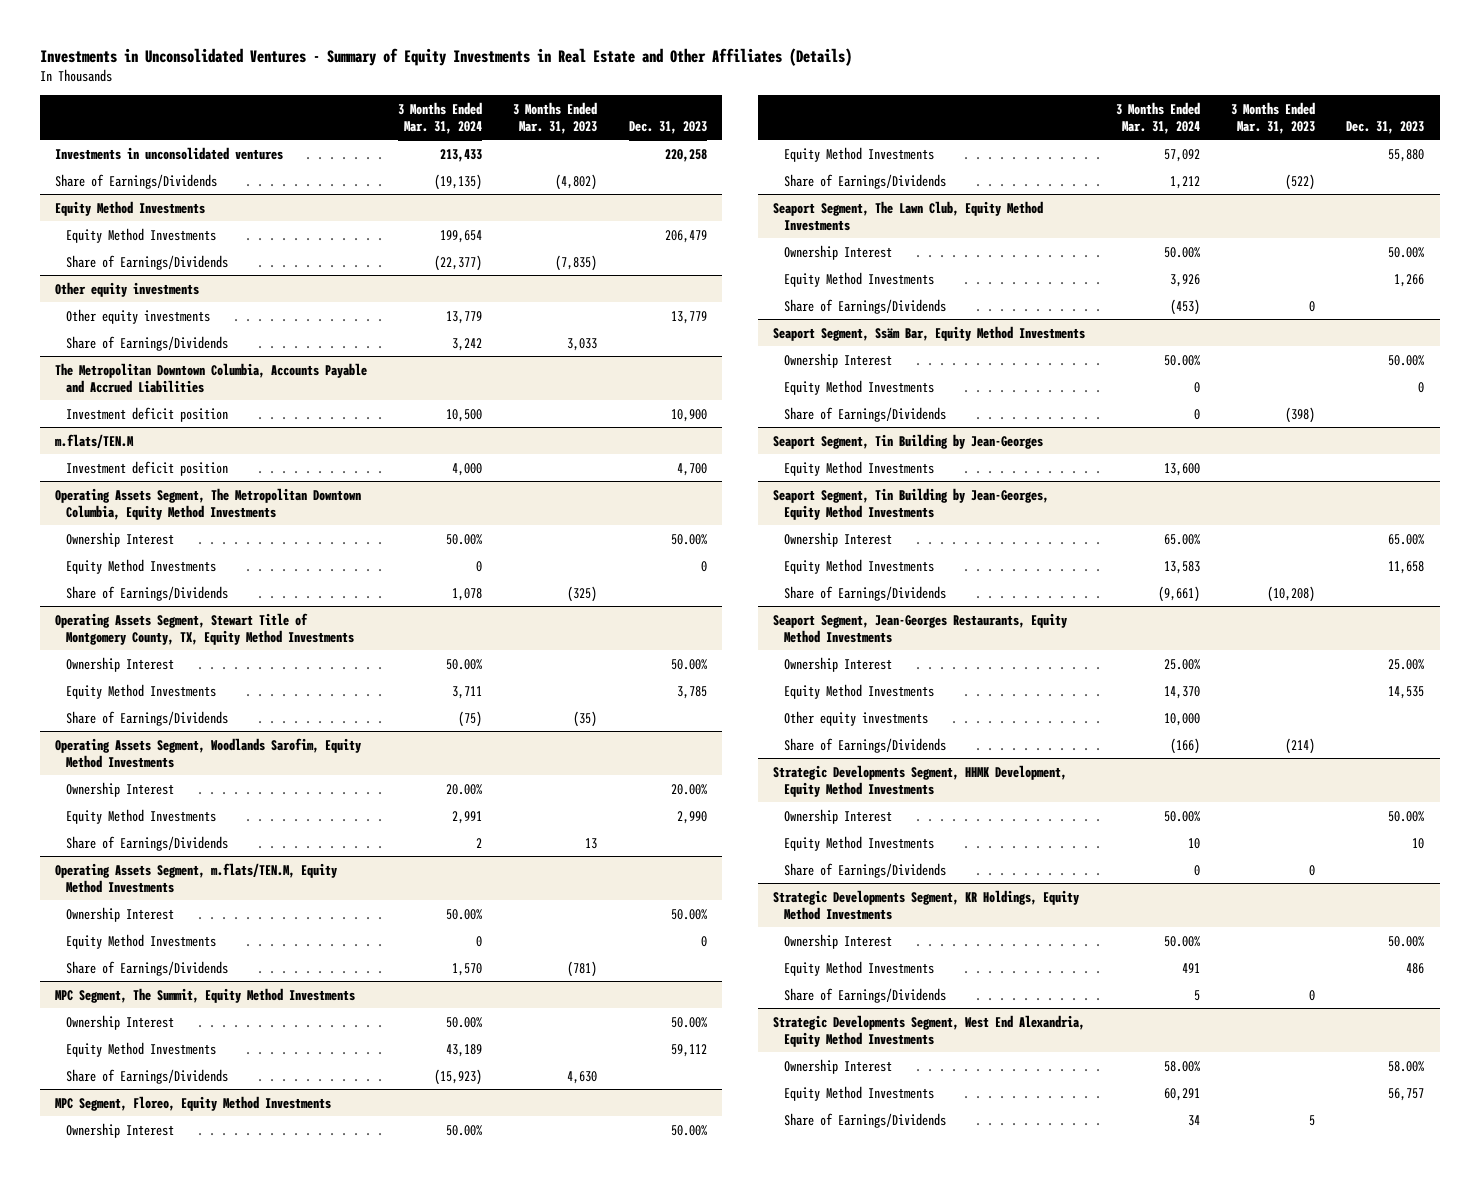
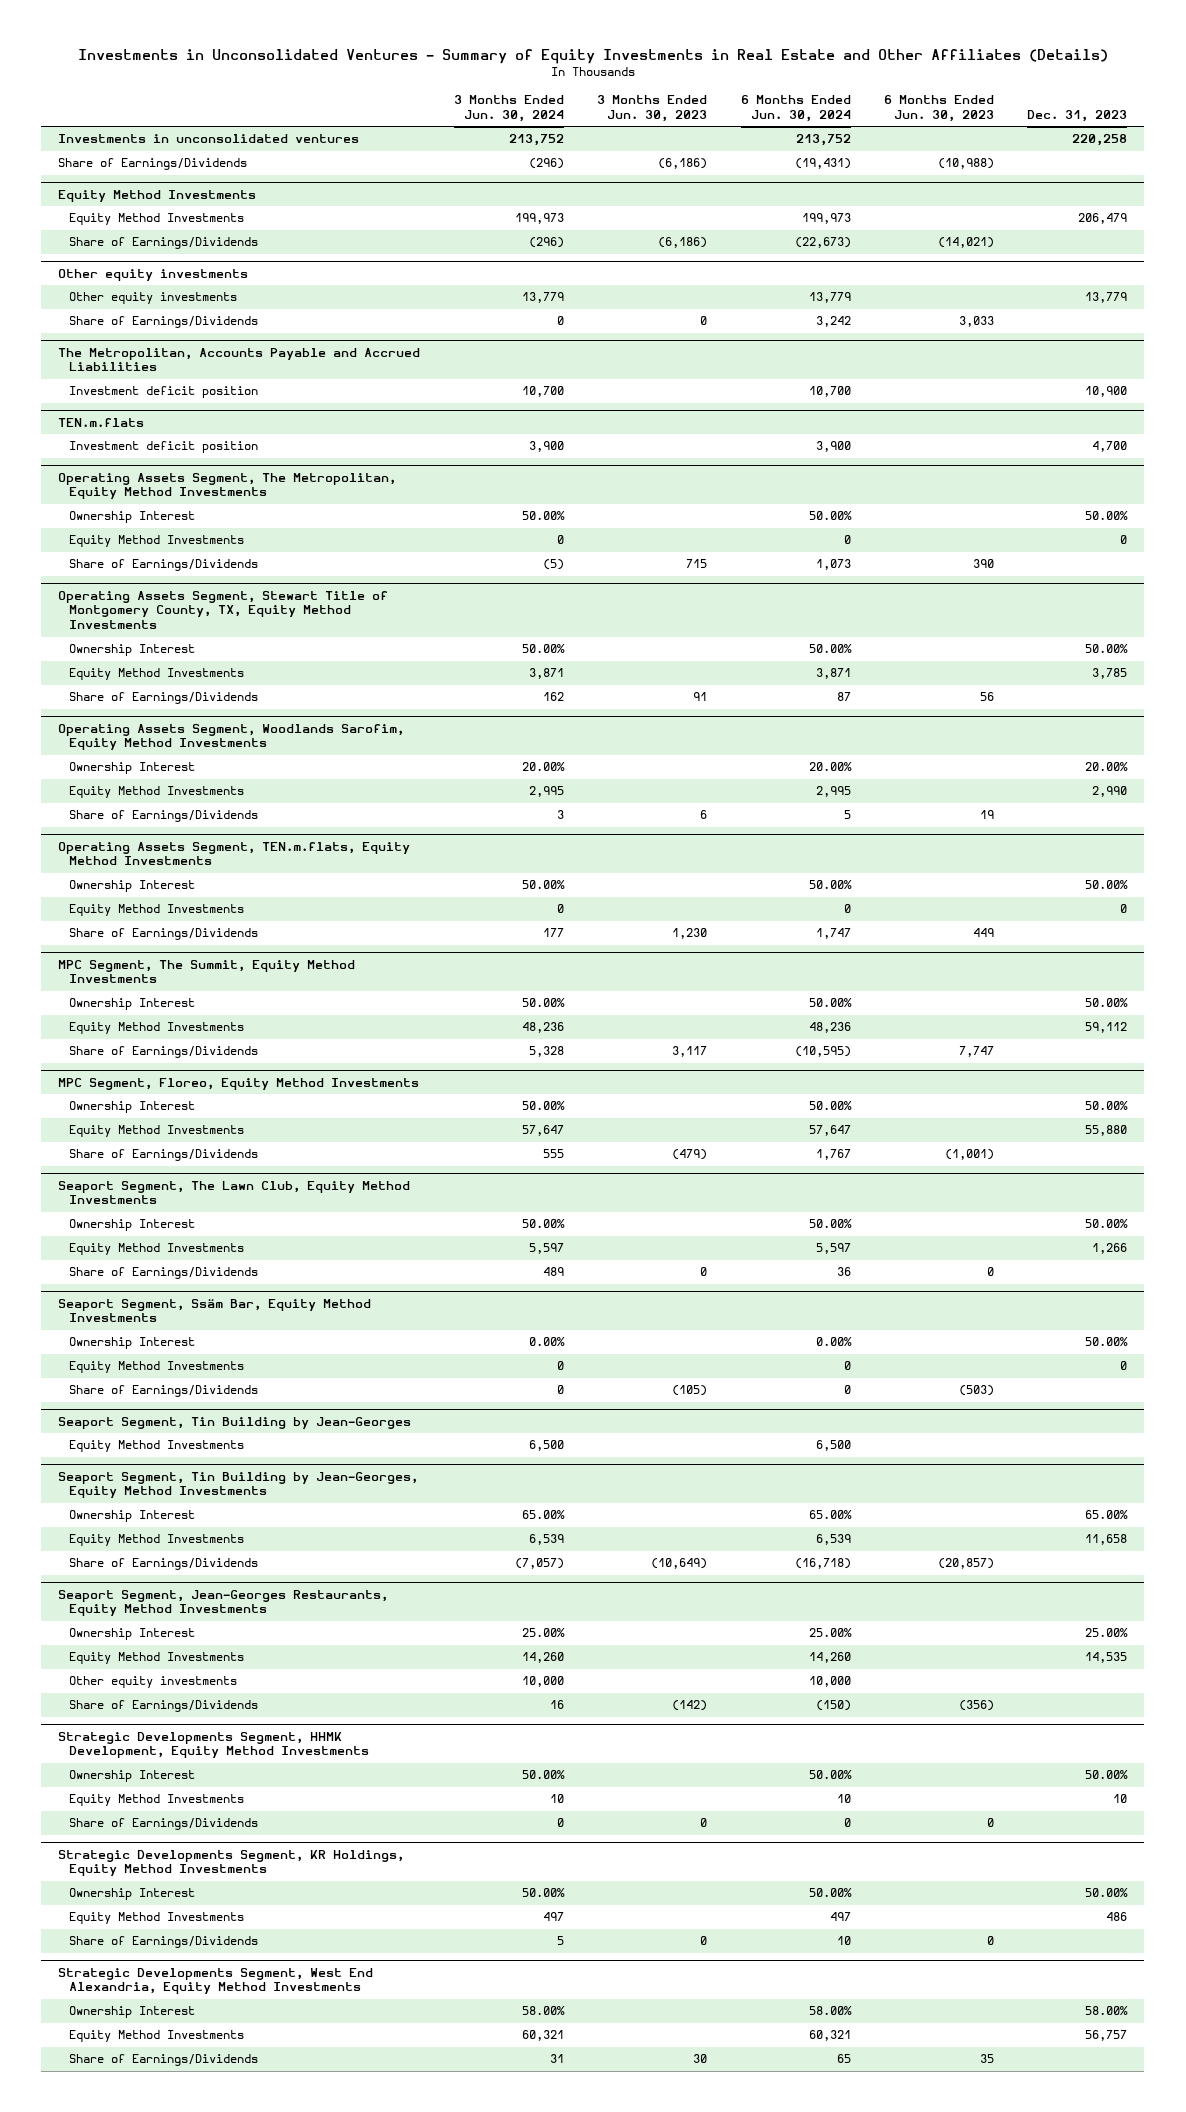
- | 3 Months Ended Mar. 31, 2024 | 3 Months Ended Mar. 31, 2023 | Dec. 31, 2023
+ | 3 Months Ended Jun. 30, 2024 | 3 Months Ended Jun. 30, 2023 | 6 Months Ended Jun. 30, 2024 | 6 Months Ended Jun. 30, 2023 | Dec. 31, 2023
- The Metropolitan Downtown Columbia, Accounts Payable and Accrued Liabilities
+ The Metropolitan, Accounts Payable and Accrued Liabilities
- m.flats/TEN.M
+ TEN.m.flats
- Operating Assets Segment, The Metropolitan Downtown Columbia, Equity Method Investments
+ Operating Assets Segment, The Metropolitan, Equity Method Investments
- Operating Assets Segment, m.flats/TEN.M, Equity Method Investments
+ Operating Assets Segment, TEN.m.flats, Equity Method Investments

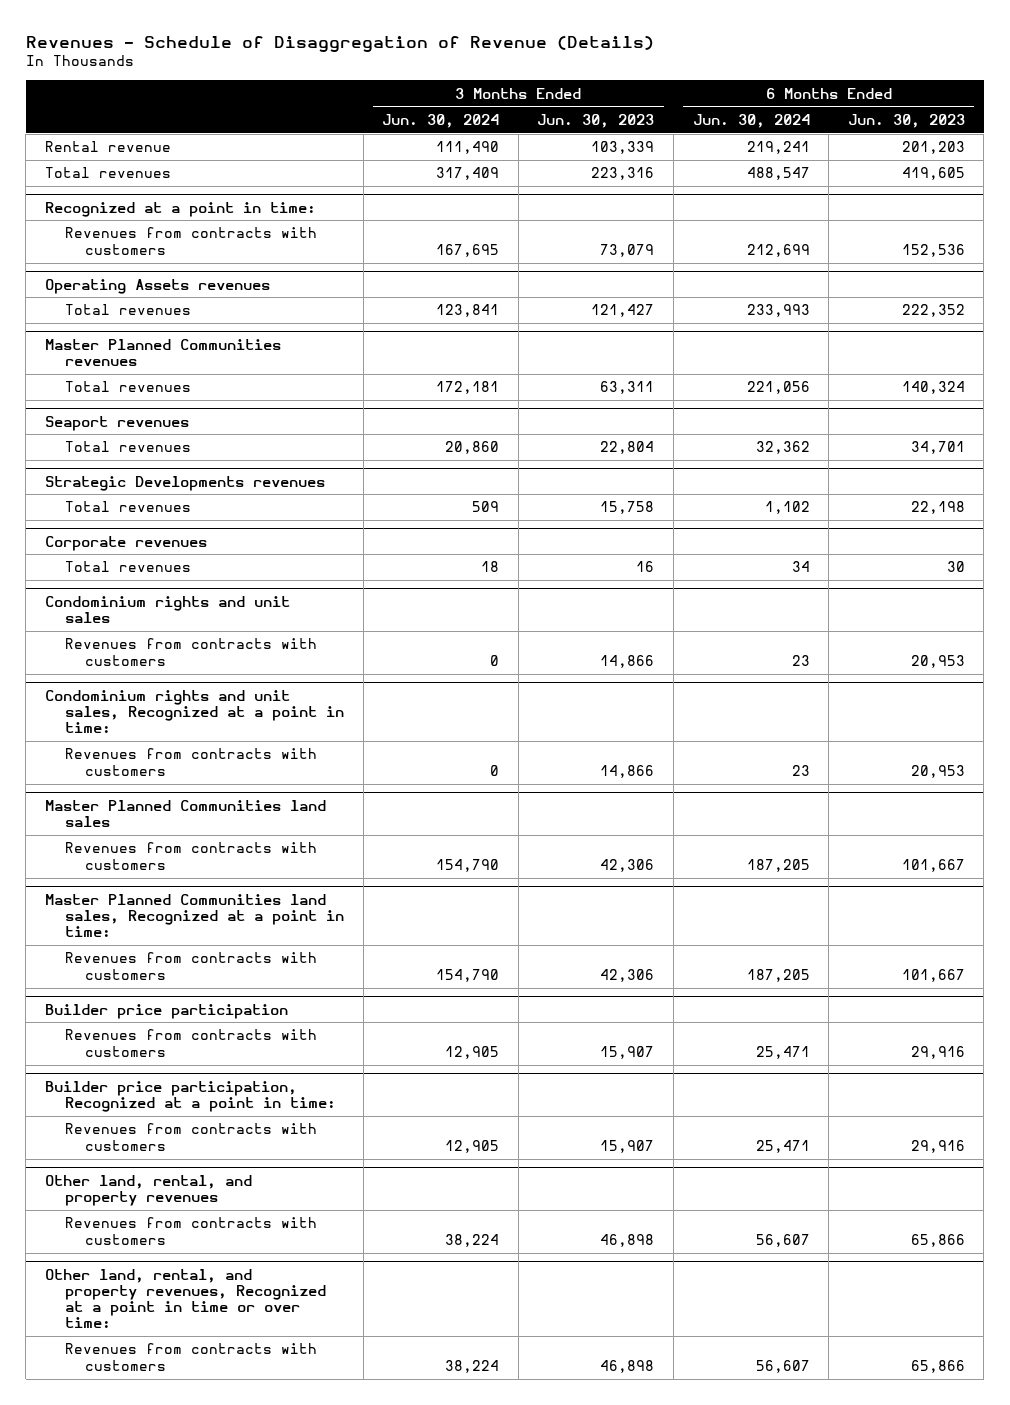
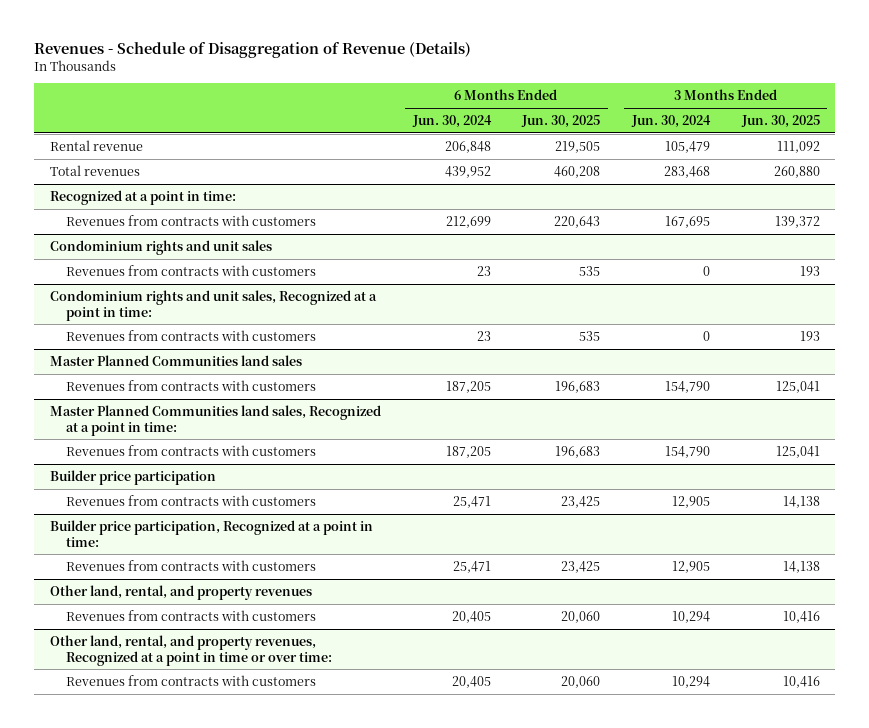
- | 3 Months Ended Jun. 30, 2024 | 3 Months Ended Jun. 30, 2023 | 6 Months Ended Jun. 30, 2024 | 6 Months Ended Jun. 30, 2023
+ | 6 Months Ended Jun. 30, 2024 | 6 Months Ended Jun. 30, 2025 | 3 Months Ended Jun. 30, 2024 | 3 Months Ended Jun. 30, 2025
- Rental revenue | 111,490 | 103,339 | 219,241 | 201,203
- Total revenues | 317,409 | 223,316 | 488,547 | 419,605
+ Rental revenue | 206,848 | 219,505 | 105,479 | 111,092
+ Total revenues | 439,952 | 460,208 | 283,468 | 260,880
- Operating Assets revenues
- Total revenues | 123,841 | 121,427 | 233,993 | 222,352
- Master Planned Communities revenues
- Total revenues | 172,181 | 63,311 | 221,056 | 140,324
- Seaport revenues
- Total revenues | 20,860 | 22,804 | 32,362 | 34,701
- Strategic Developments revenues
- Total revenues | 509 | 15,758 | 1,102 | 22,198
- Corporate revenues
- Total revenues | 18 | 16 | 34 | 30
@ Other land, rental, and property revenues
- Revenues from contracts with customers | 38,224 | 46,898 | 56,607 | 65,866
+ Revenues from contracts with customers | 20,405 | 20,060 | 10,294 | 10,416
@ Other land, rental, and property revenues, Recognized at a point in time or over time:
- Revenues from contracts with customers | 38,224 | 46,898 | 56,607 | 65,866
+ Revenues from contracts with customers | 20,405 | 20,060 | 10,294 | 10,416

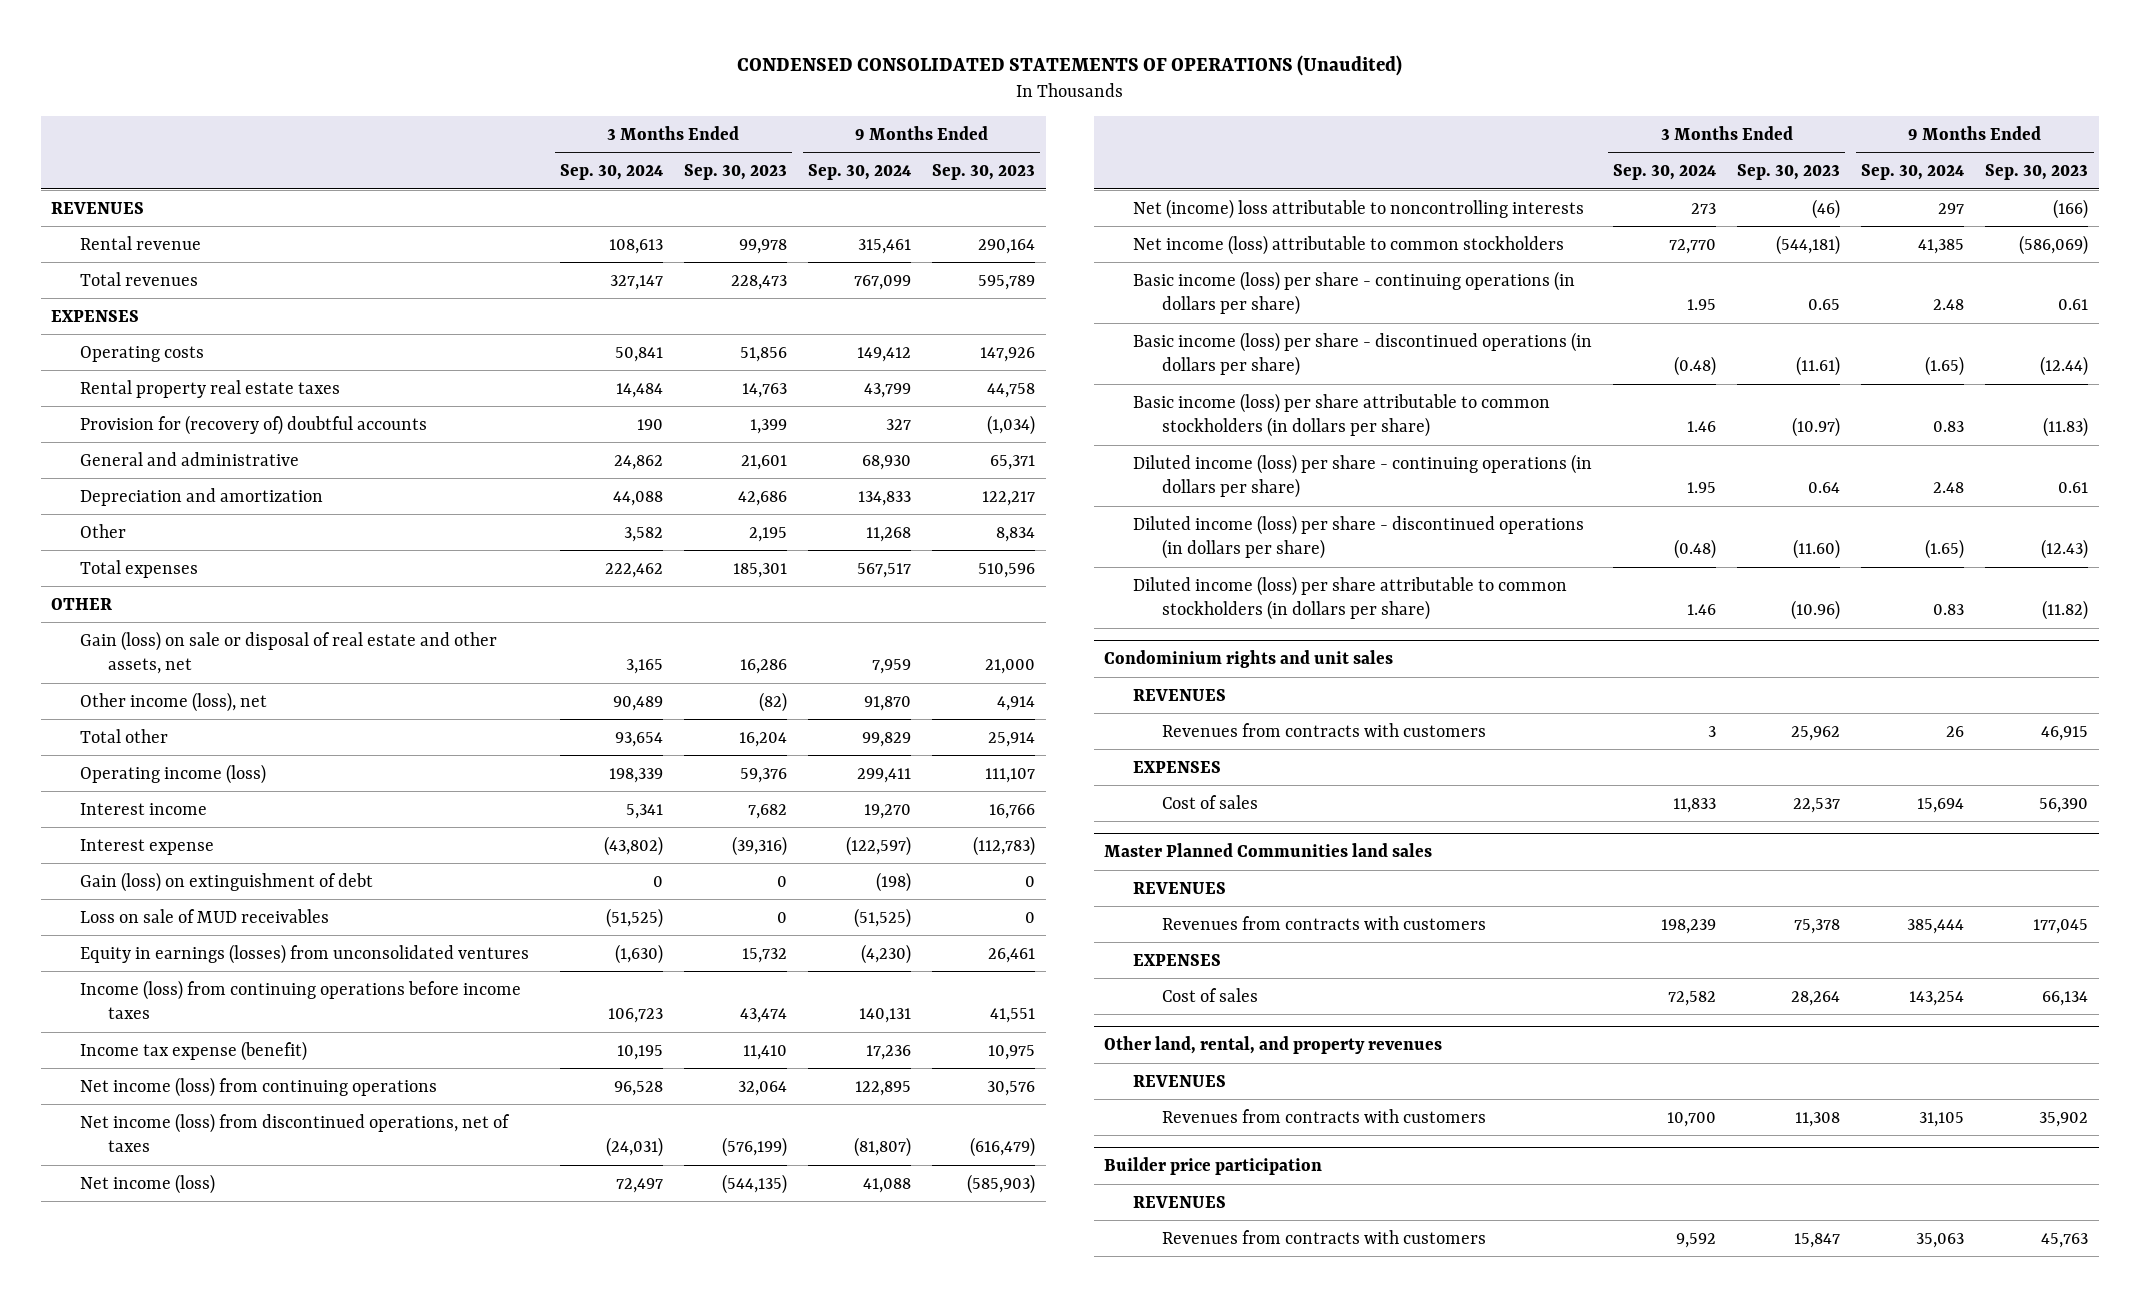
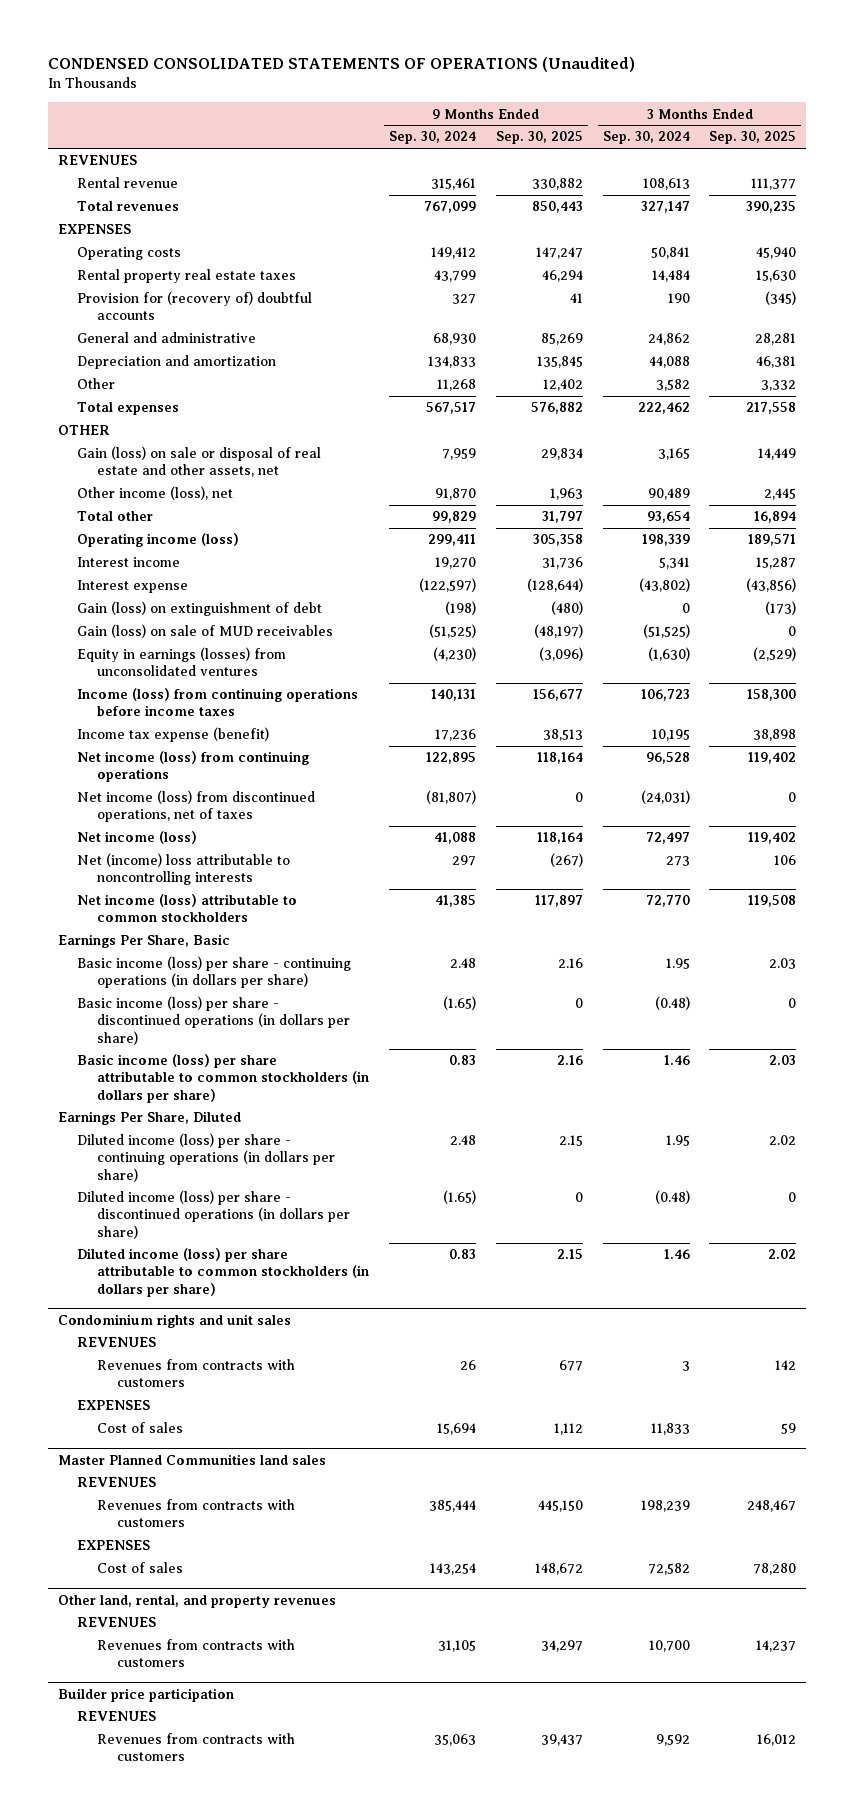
- | 3 Months Ended Sep. 30, 2024 | 3 Months Ended Sep. 30, 2023 | 9 Months Ended Sep. 30, 2024 | 9 Months Ended Sep. 30, 2023
+ | 9 Months Ended Sep. 30, 2024 | 9 Months Ended Sep. 30, 2025 | 3 Months Ended Sep. 30, 2024 | 3 Months Ended Sep. 30, 2025
- Loss on sale of MUD receivables | (51,525) | 0 | (51,525) | 0
+ Gain (loss) on sale of MUD receivables | (51,525) | (48,197) | (51,525) | 0
+ Earnings Per Share, Basic
+ Earnings Per Share, Diluted

